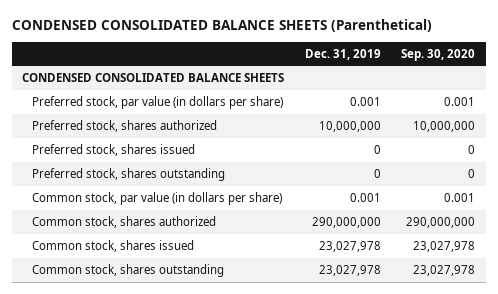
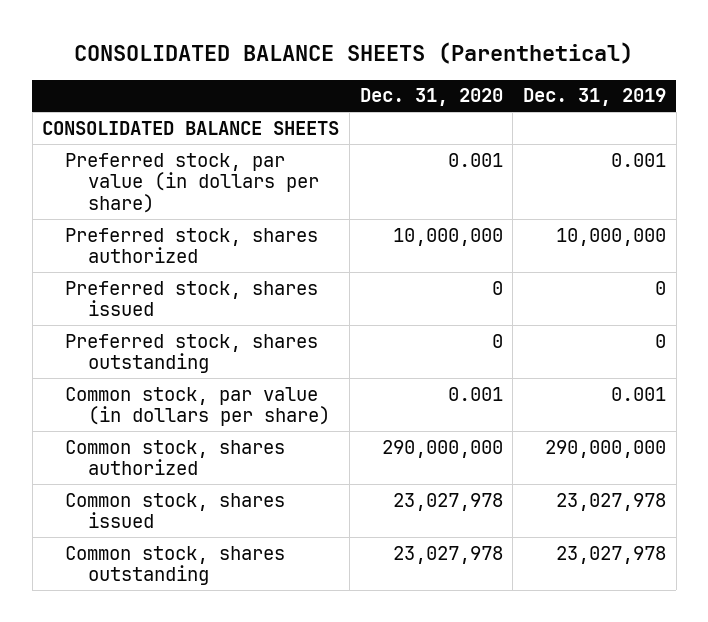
- CONDENSED CONSOLIDATED BALANCE SHEETS (Parenthetical)
+ CONSOLIDATED BALANCE SHEETS (Parenthetical)
- | Dec. 31, 2019 | Sep. 30, 2020
+ | Dec. 31, 2020 | Dec. 31, 2019
- CONDENSED CONSOLIDATED BALANCE SHEETS
+ CONSOLIDATED BALANCE SHEETS

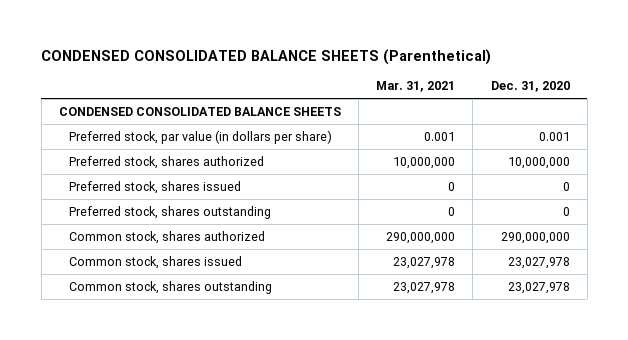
- CONSOLIDATED BALANCE SHEETS (Parenthetical)
+ CONDENSED CONSOLIDATED BALANCE SHEETS (Parenthetical)
- | Dec. 31, 2020 | Dec. 31, 2019
+ | Mar. 31, 2021 | Dec. 31, 2020
- CONSOLIDATED BALANCE SHEETS
+ CONDENSED CONSOLIDATED BALANCE SHEETS
- Common stock, par value (in dollars per share) | 0.001 | 0.001

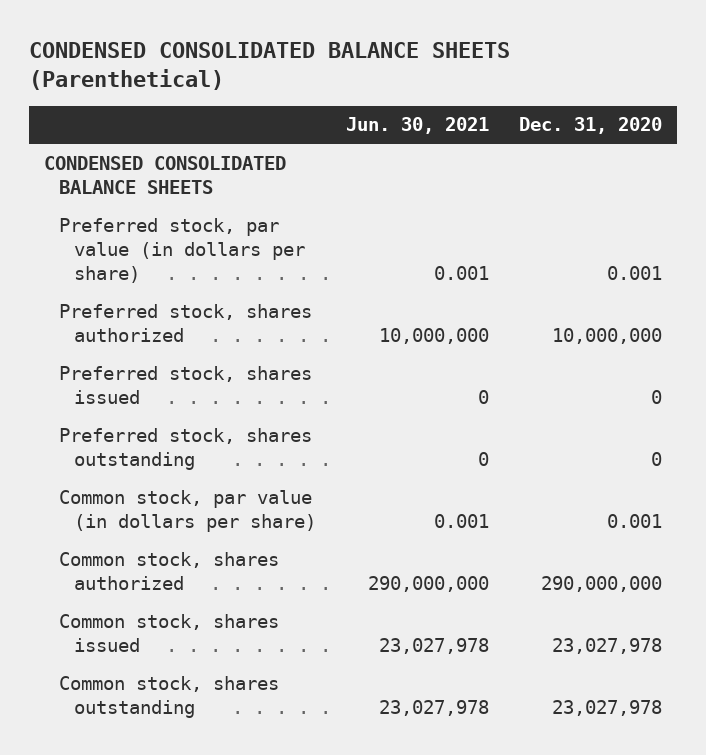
- | Mar. 31, 2021 | Dec. 31, 2020
+ | Jun. 30, 2021 | Dec. 31, 2020
+ Common stock, par value (in dollars per share) | 0.001 | 0.001

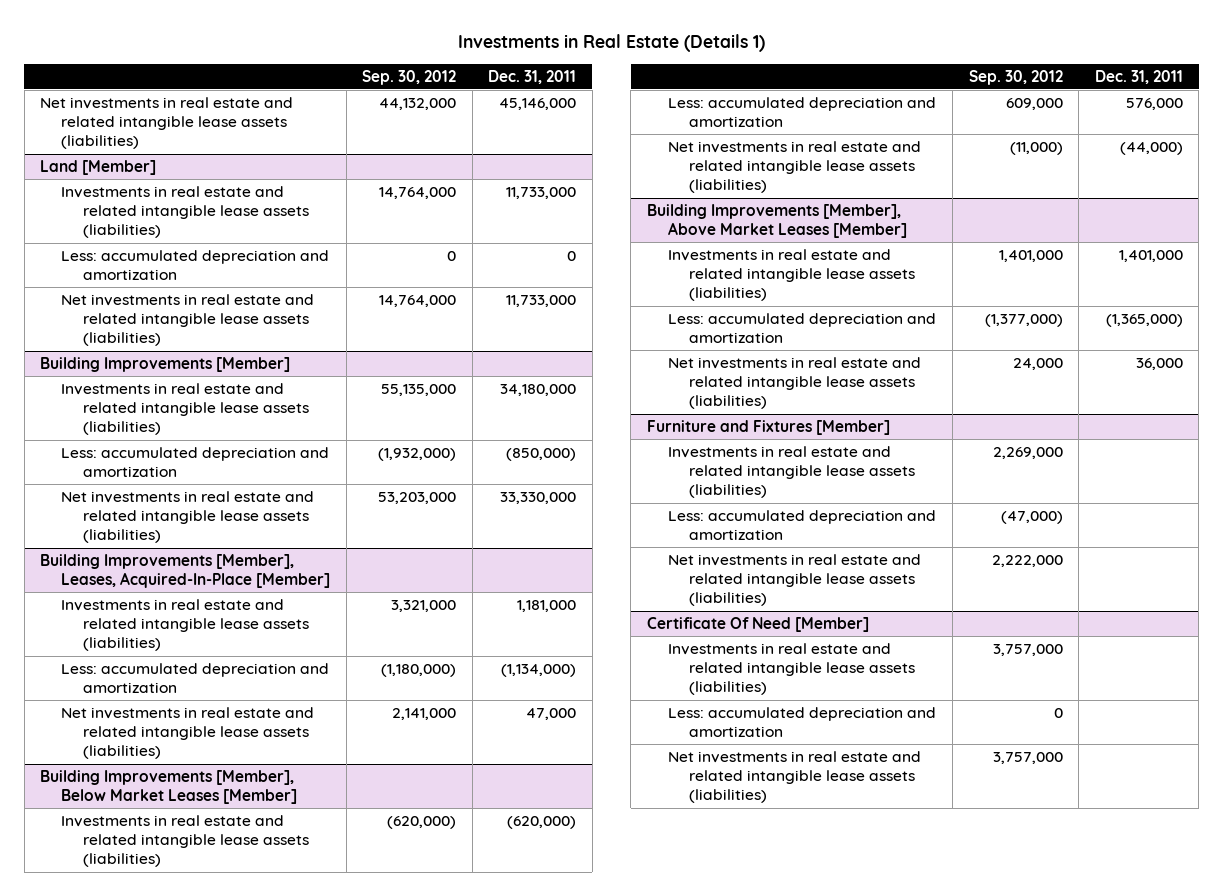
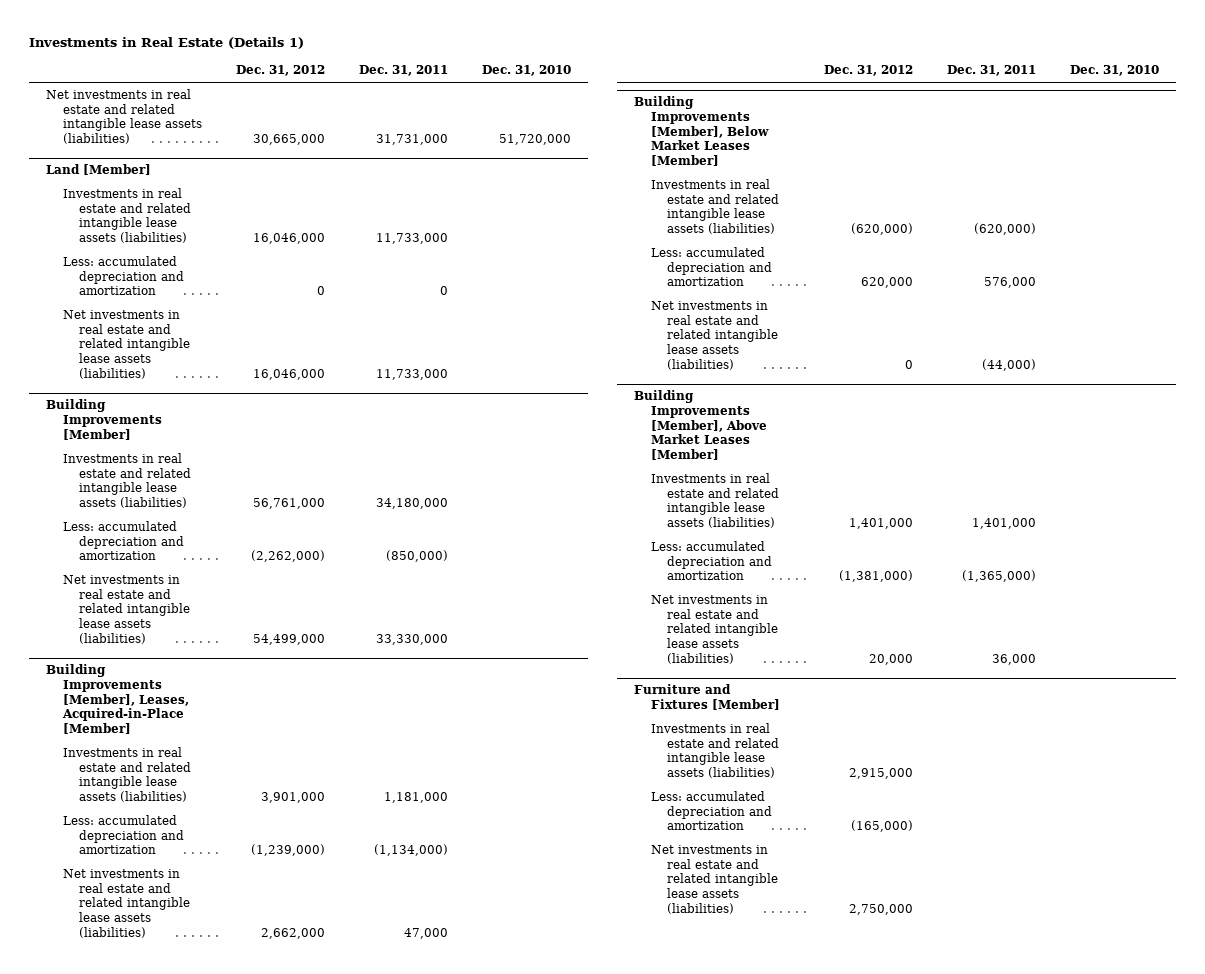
- | Sep. 30, 2012 | Dec. 31, 2011
+ | Dec. 31, 2012 | Dec. 31, 2011 | Dec. 31, 2010
- Net investments in real estate and related intangible lease assets (liabilities) | 44,132,000 | 45,146,000
+ Net investments in real estate and related intangible lease assets (liabilities) | 30,665,000 | 31,731,000 | 51,720,000
- Building Improvements [Member], Leases, Acquired-In-Place [Member]
+ Building Improvements [Member], Leases, Acquired-in-Place [Member]
- Certificate Of Need [Member]
- Investments in real estate and related intangible lease assets (liabilities) | 3,757,000 |
- Less: accumulated depreciation and amortization | 0 |
- Net investments in real estate and related intangible lease assets (liabilities) | 3,757,000 |

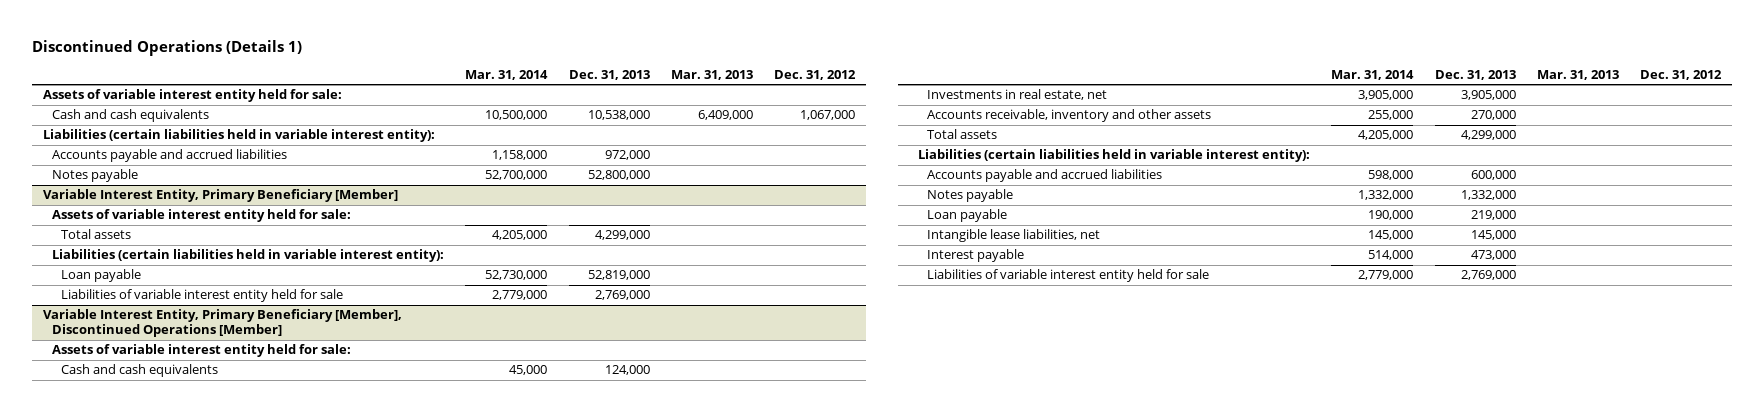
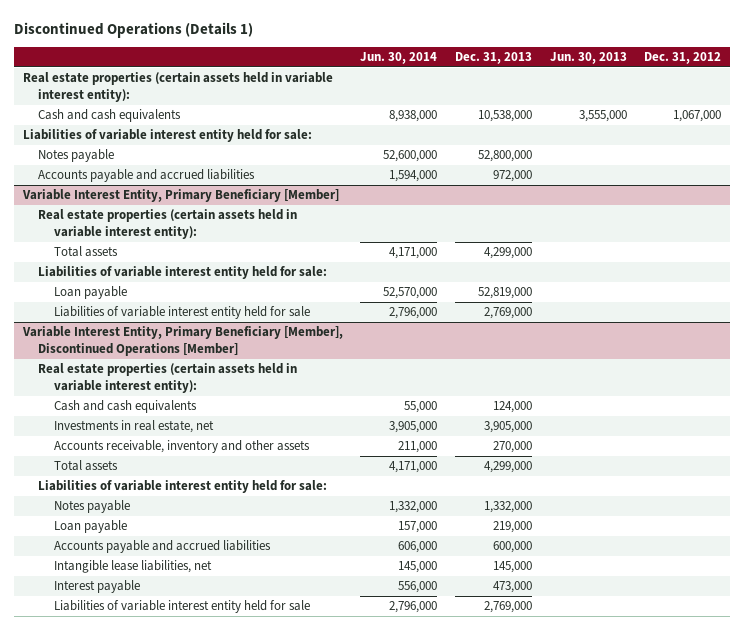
- | Mar. 31, 2014 | Dec. 31, 2013 | Mar. 31, 2013 | Dec. 31, 2012
+ | Jun. 30, 2014 | Dec. 31, 2013 | Jun. 30, 2013 | Dec. 31, 2012
- Assets of variable interest entity held for sale:
+ Real estate properties (certain assets held in variable interest entity):
- Liabilities (certain liabilities held in variable interest entity):
+ Liabilities of variable interest entity held for sale:
moved down: Accounts payable and accrued liabilities | 1,594,000 | 972,000 | |
@ Variable Interest Entity, Primary Beneficiary [Member]
- Assets of variable interest entity held for sale:
+ Real estate properties (certain assets held in variable interest entity):
- Liabilities (certain liabilities held in variable interest entity):
+ Liabilities of variable interest entity held for sale:
@ Variable Interest Entity, Primary Beneficiary [Member], Discontinued Operations [Member]
- Assets of variable interest entity held for sale:
+ Real estate properties (certain assets held in variable interest entity):
- Liabilities (certain liabilities held in variable interest entity):
+ Liabilities of variable interest entity held for sale:
moved down: Accounts payable and accrued liabilities | 606,000 | 600,000 | |

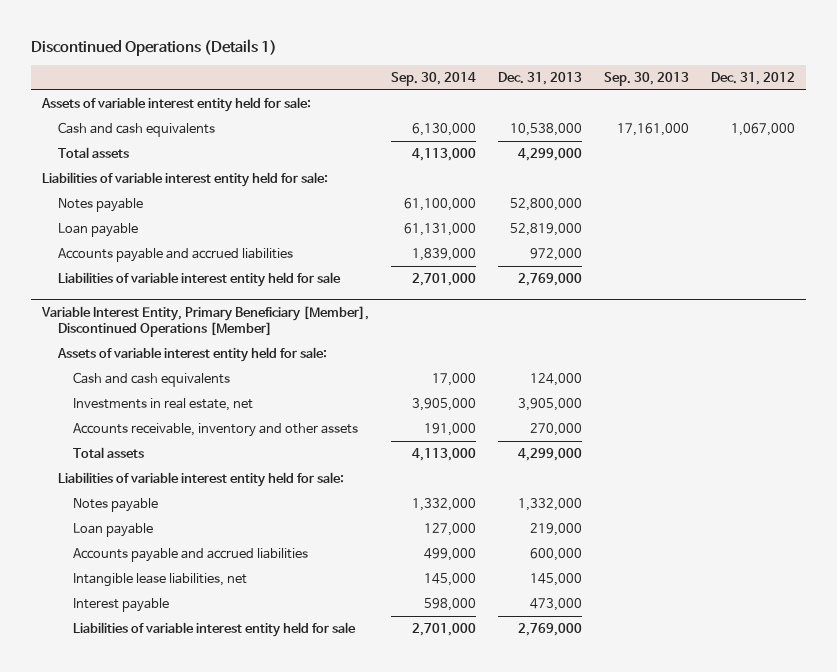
- | Jun. 30, 2014 | Dec. 31, 2013 | Jun. 30, 2013 | Dec. 31, 2012
+ | Sep. 30, 2014 | Dec. 31, 2013 | Sep. 30, 2013 | Dec. 31, 2012
- Real estate properties (certain assets held in variable interest entity):
+ Assets of variable interest entity held for sale:
- Liabilities of variable interest entity held for sale:
- Variable Interest Entity, Primary Beneficiary [Member]
- Real estate properties (certain assets held in variable interest entity):
moved down: Notes payable | 61,100,000 | 52,800,000 | |
moved down: Accounts payable and accrued liabilities | 1,839,000 | 972,000 | |
@ Variable Interest Entity, Primary Beneficiary [Member], Discontinued Operations [Member]
- Real estate properties (certain assets held in variable interest entity):
+ Assets of variable interest entity held for sale:

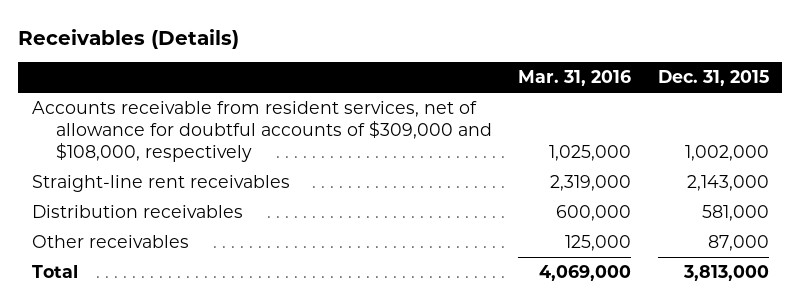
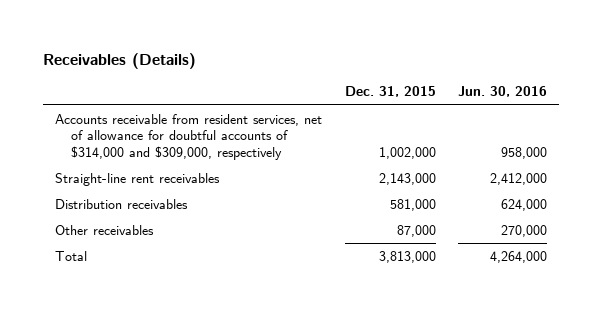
- | Mar. 31, 2016 | Dec. 31, 2015
+ | Dec. 31, 2015 | Jun. 30, 2016
- Accounts receivable from resident services, net of allowance for doubtful accounts of $309,000 and $108,000, respectively | 1,025,000 | 1,002,000
+ Accounts receivable from resident services, net of allowance for doubtful accounts of $314,000 and $309,000, respectively | 1,002,000 | 958,000

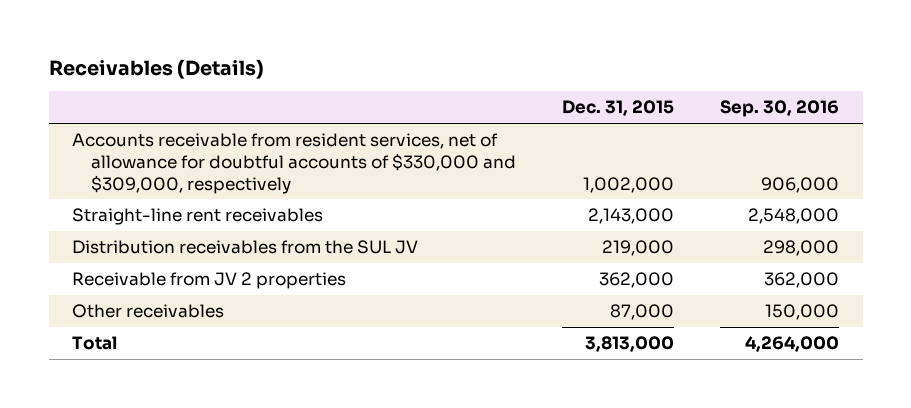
- | Dec. 31, 2015 | Jun. 30, 2016
+ | Dec. 31, 2015 | Sep. 30, 2016
- Accounts receivable from resident services, net of allowance for doubtful accounts of $314,000 and $309,000, respectively | 1,002,000 | 958,000
+ Accounts receivable from resident services, net of allowance for doubtful accounts of $330,000 and $309,000, respectively | 1,002,000 | 906,000
- Distribution receivables | 581,000 | 624,000
+ Distribution receivables from the SUL JV | 219,000 | 298,000
+ Receivable from JV 2 properties | 362,000 | 362,000

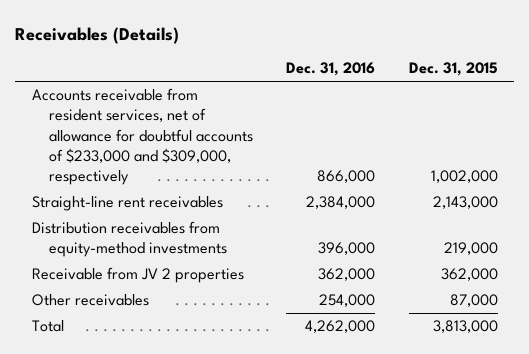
- | Dec. 31, 2015 | Sep. 30, 2016
+ | Dec. 31, 2016 | Dec. 31, 2015
- Accounts receivable from resident services, net of allowance for doubtful accounts of $330,000 and $309,000, respectively | 1,002,000 | 906,000
+ Accounts receivable from resident services, net of allowance for doubtful accounts of $233,000 and $309,000, respectively | 866,000 | 1,002,000
- Distribution receivables from the SUL JV | 219,000 | 298,000
+ Distribution receivables from equity-method investments | 396,000 | 219,000

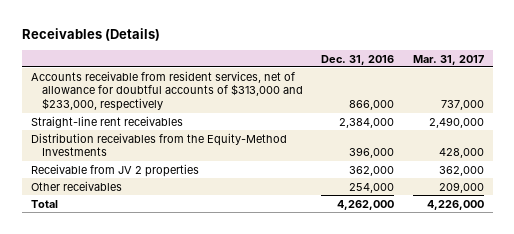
- | Dec. 31, 2016 | Dec. 31, 2015
+ | Dec. 31, 2016 | Mar. 31, 2017
- Accounts receivable from resident services, net of allowance for doubtful accounts of $233,000 and $309,000, respectively | 866,000 | 1,002,000
+ Accounts receivable from resident services, net of allowance for doubtful accounts of $313,000 and $233,000, respectively | 866,000 | 737,000
- Distribution receivables from equity-method investments | 396,000 | 219,000
+ Distribution receivables from the Equity-Method Investments | 396,000 | 428,000

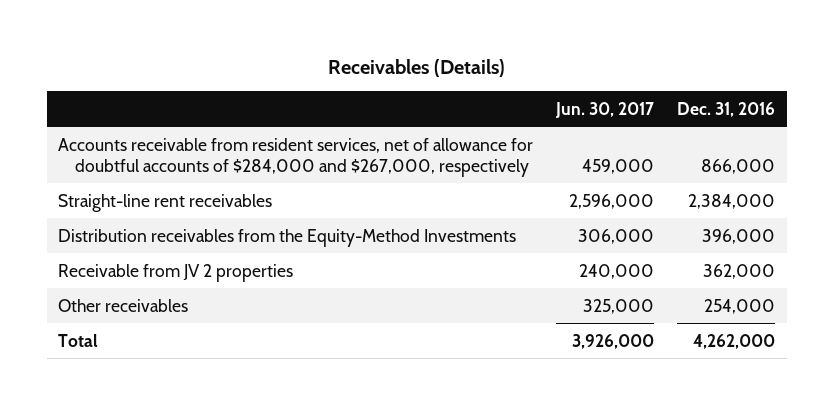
- | Dec. 31, 2016 | Mar. 31, 2017
+ | Jun. 30, 2017 | Dec. 31, 2016
- Accounts receivable from resident services, net of allowance for doubtful accounts of $313,000 and $233,000, respectively | 866,000 | 737,000
+ Accounts receivable from resident services, net of allowance for doubtful accounts of $284,000 and $267,000, respectively | 459,000 | 866,000

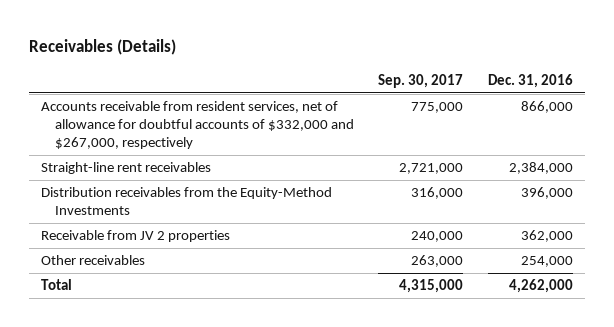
- | Jun. 30, 2017 | Dec. 31, 2016
+ | Sep. 30, 2017 | Dec. 31, 2016
- Accounts receivable from resident services, net of allowance for doubtful accounts of $284,000 and $267,000, respectively | 459,000 | 866,000
+ Accounts receivable from resident services, net of allowance for doubtful accounts of $332,000 and $267,000, respectively | 775,000 | 866,000

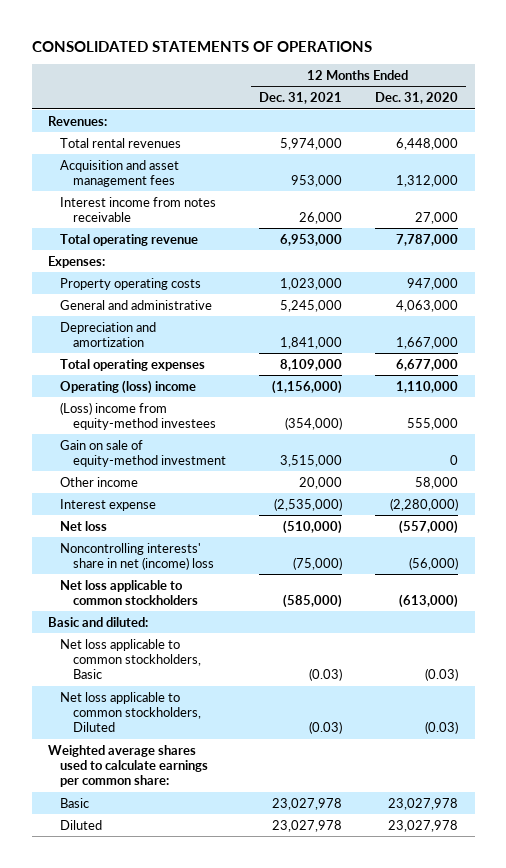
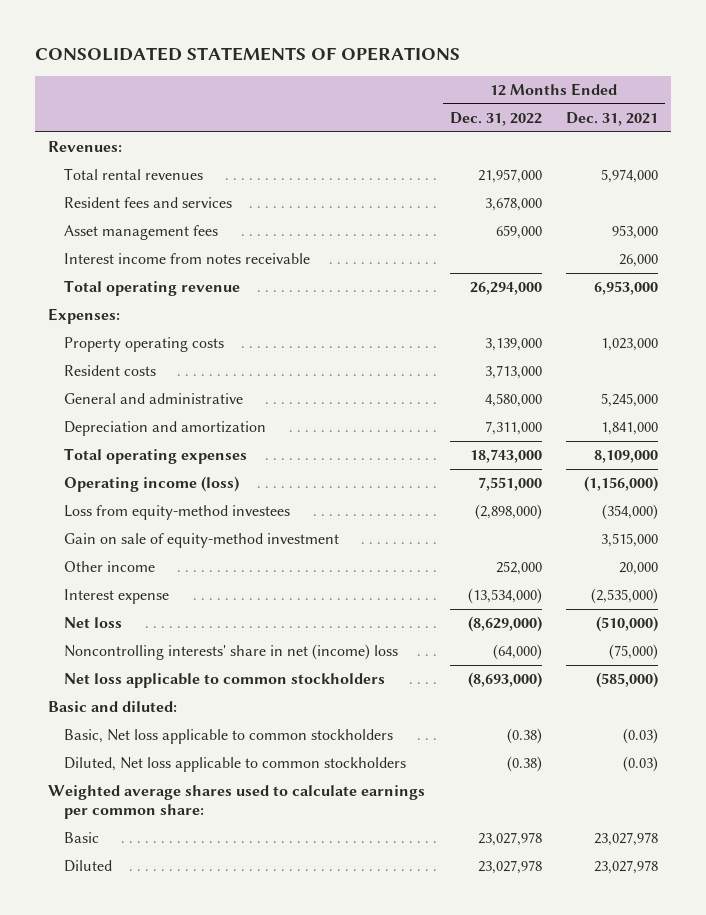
- | 12 Months Ended Dec. 31, 2021 | 12 Months Ended Dec. 31, 2020
+ | 12 Months Ended Dec. 31, 2022 | 12 Months Ended Dec. 31, 2021
- Acquisition and asset management fees | 953,000 | 1,312,000
+ Resident fees and services | 3,678,000 |
+ Asset management fees | 659,000 | 953,000
+ Resident costs | 3,713,000 |
- Operating (loss) income | (1,156,000) | 1,110,000
- (Loss) income from equity-method investees | (354,000) | 555,000
+ Operating income (loss) | 7,551,000 | (1,156,000)
+ Loss from equity-method investees | (2,898,000) | (354,000)
- Net loss applicable to common stockholders, Basic | (0.03) | (0.03)
- Net loss applicable to common stockholders, Diluted | (0.03) | (0.03)
+ Basic, Net loss applicable to common stockholders | (0.38) | (0.03)
+ Diluted, Net loss applicable to common stockholders | (0.38) | (0.03)

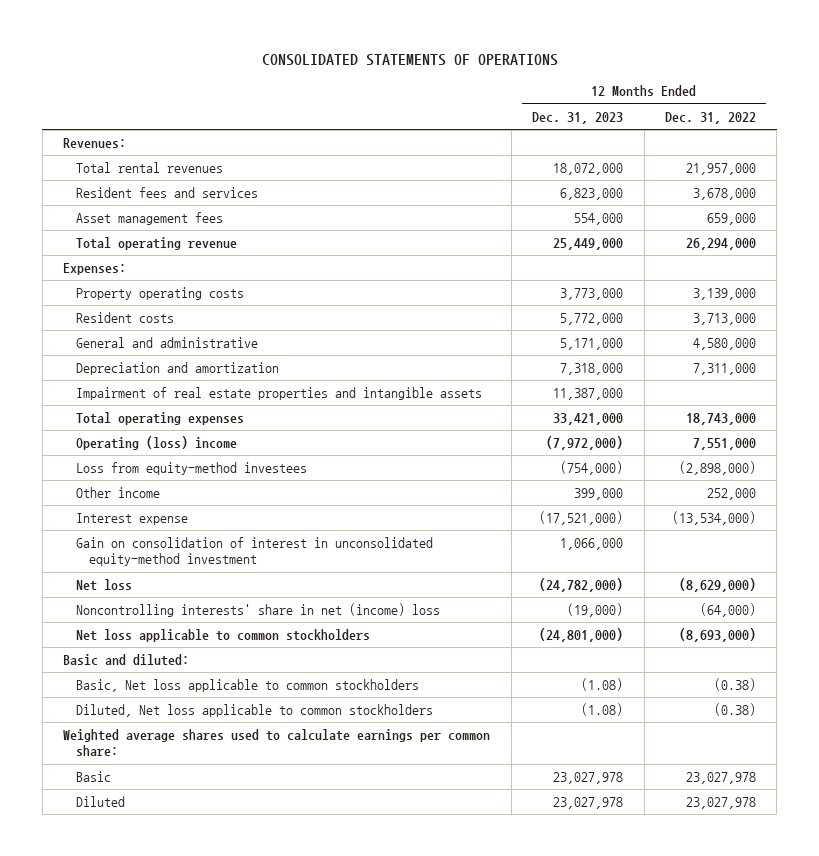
- | 12 Months Ended Dec. 31, 2022 | 12 Months Ended Dec. 31, 2021
+ | 12 Months Ended Dec. 31, 2023 | 12 Months Ended Dec. 31, 2022
- Interest income from notes receivable | | 26,000
+ Impairment of real estate properties and intangible assets | 11,387,000 |
- Operating income (loss) | 7,551,000 | (1,156,000)
+ Operating (loss) income | (7,972,000) | 7,551,000
- Gain on sale of equity-method investment | | 3,515,000
+ Gain on consolidation of interest in unconsolidated equity-method investment | 1,066,000 |

